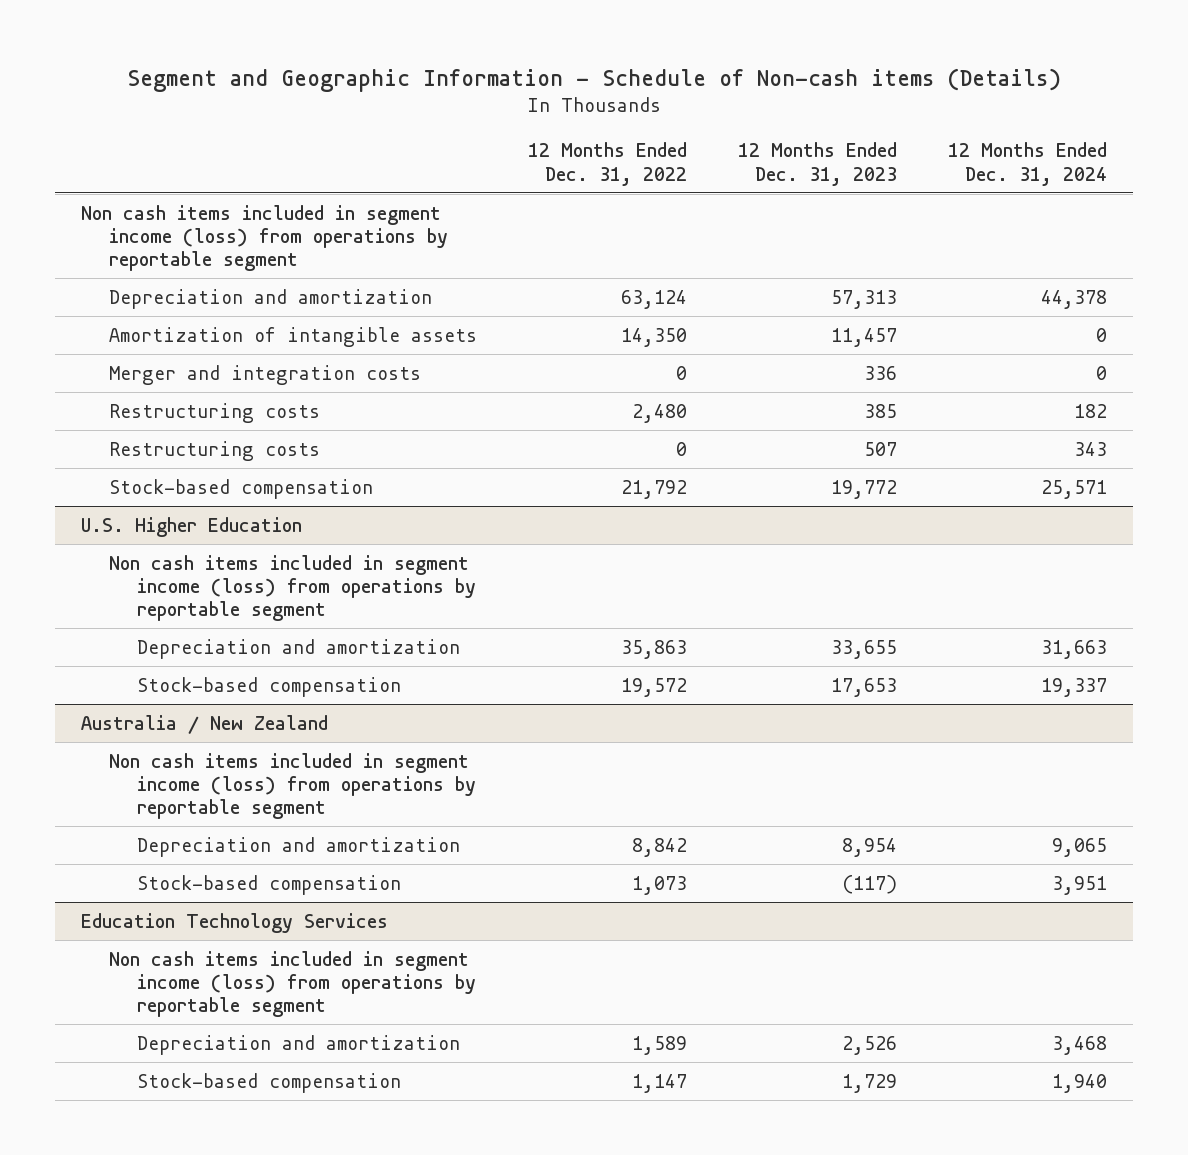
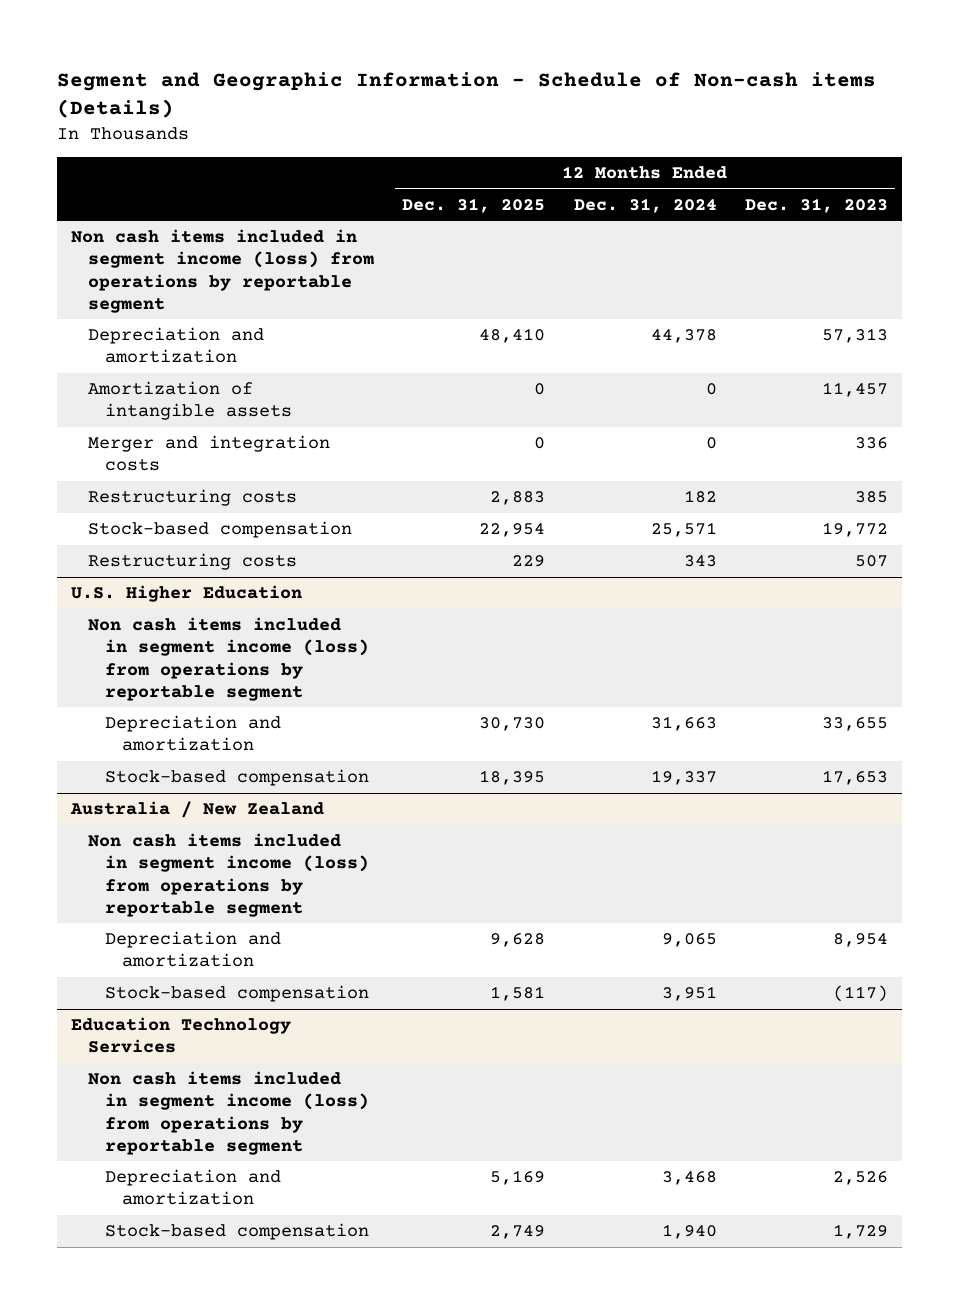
- | 12 Months Ended Dec. 31, 2022 | 12 Months Ended Dec. 31, 2023 | 12 Months Ended Dec. 31, 2024
+ | 12 Months Ended Dec. 31, 2025 | 12 Months Ended Dec. 31, 2024 | 12 Months Ended Dec. 31, 2023
moved down: Restructuring costs | 229 | 343 | 507

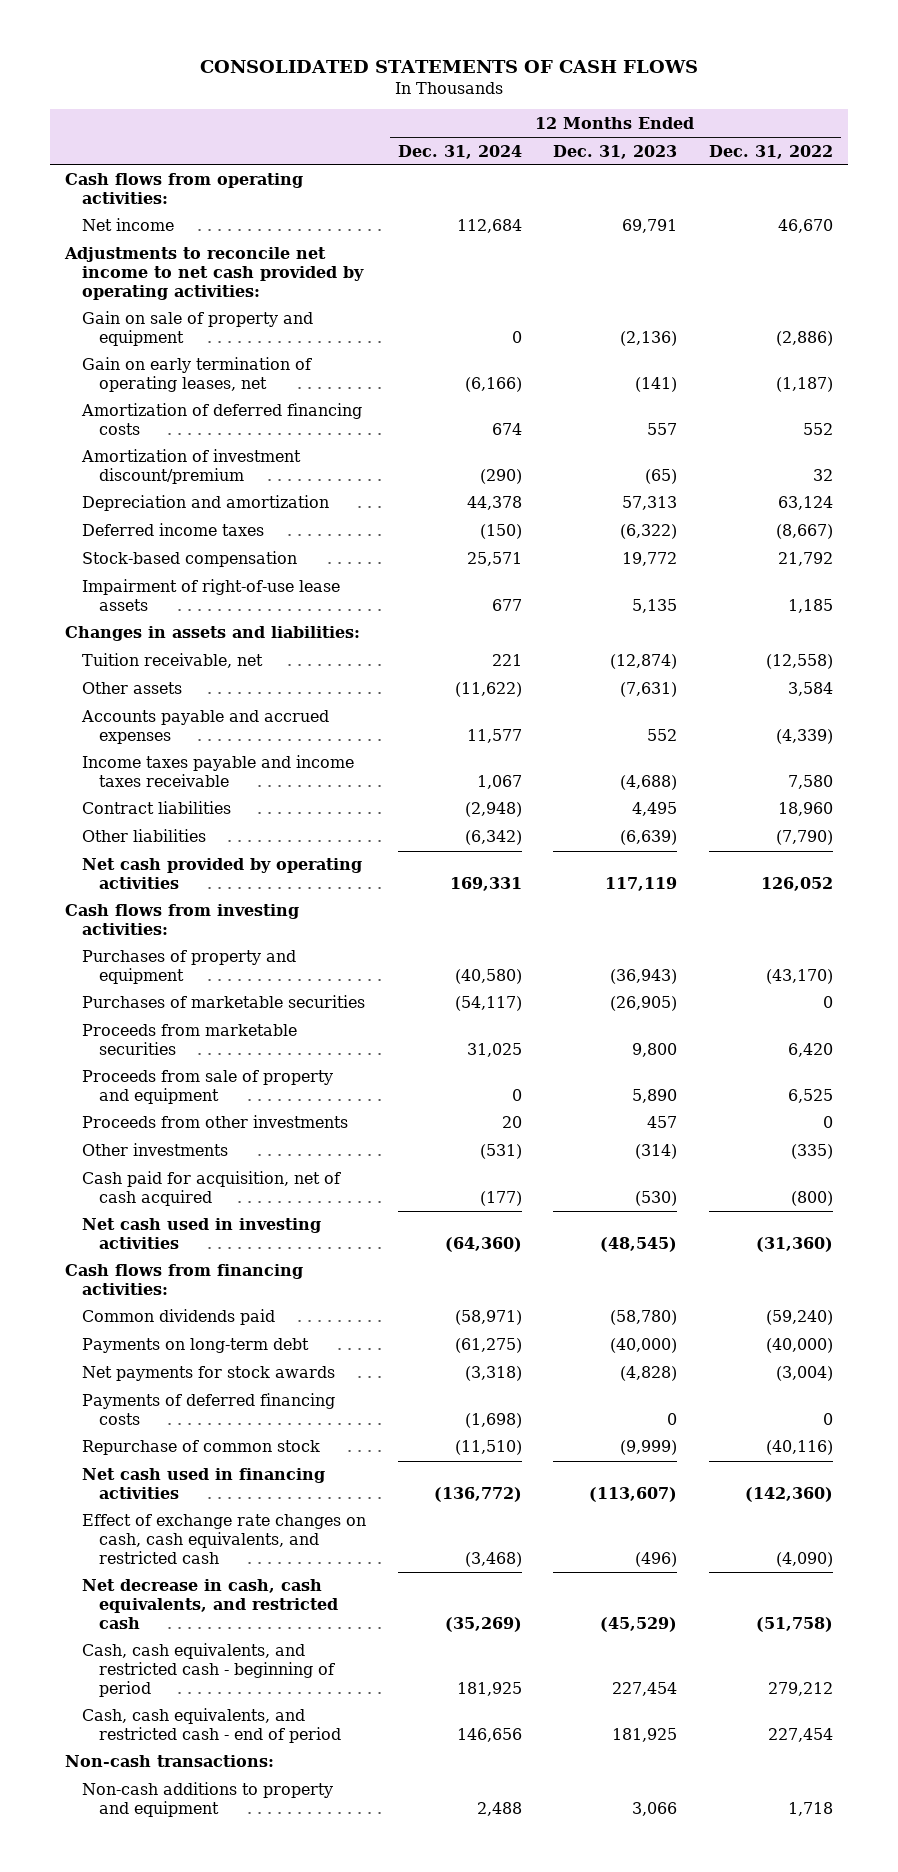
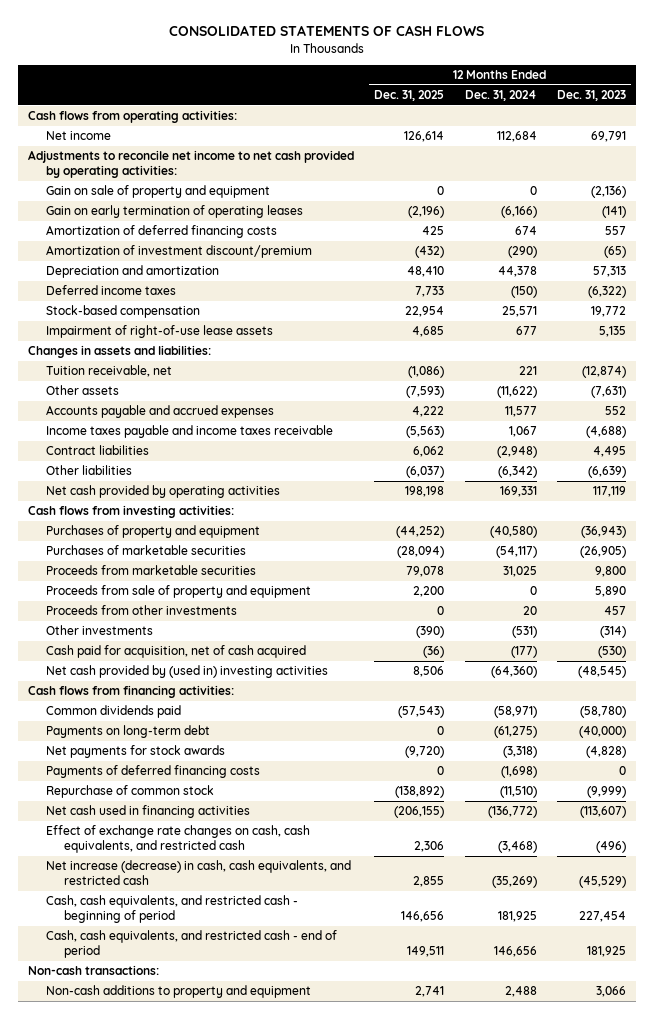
- | 12 Months Ended Dec. 31, 2024 | 12 Months Ended Dec. 31, 2023 | 12 Months Ended Dec. 31, 2022
+ | 12 Months Ended Dec. 31, 2025 | 12 Months Ended Dec. 31, 2024 | 12 Months Ended Dec. 31, 2023
- Gain on early termination of operating leases, net | (6,166) | (141) | (1,187)
+ Gain on early termination of operating leases | (2,196) | (6,166) | (141)
- Net cash used in investing activities | (64,360) | (48,545) | (31,360)
+ Net cash provided by (used in) investing activities | 8,506 | (64,360) | (48,545)
- Net decrease in cash, cash equivalents, and restricted cash | (35,269) | (45,529) | (51,758)
+ Net increase (decrease) in cash, cash equivalents, and restricted cash | 2,855 | (35,269) | (45,529)

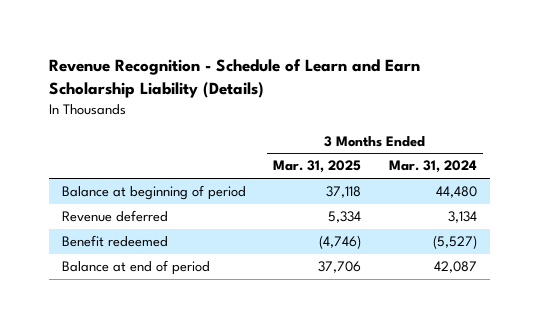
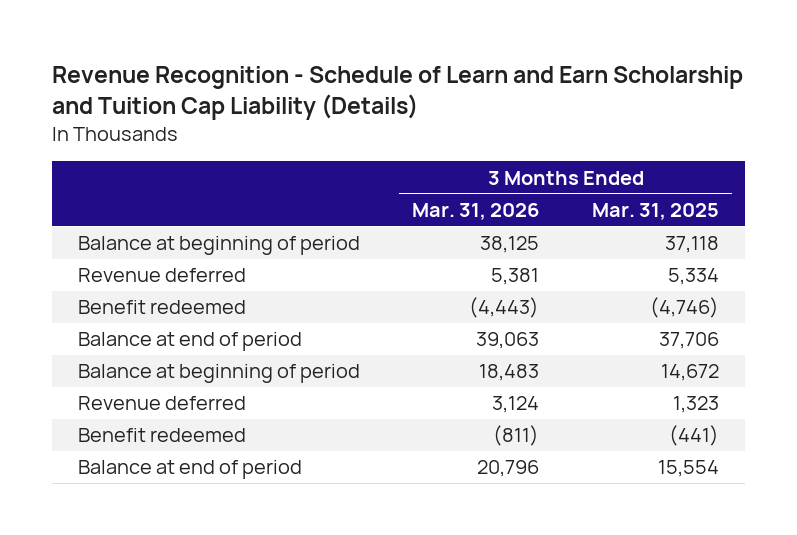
- Revenue Recognition - Schedule of Learn and Earn Scholarship Liability (Details)
+ Revenue Recognition - Schedule of Learn and Earn Scholarship and Tuition Cap Liability (Details)
- | 3 Months Ended Mar. 31, 2025 | 3 Months Ended Mar. 31, 2024
+ | 3 Months Ended Mar. 31, 2026 | 3 Months Ended Mar. 31, 2025
+ Balance at beginning of period | 18,483 | 14,672
+ Revenue deferred | 3,124 | 1,323
+ Benefit redeemed | (811) | (441)
+ Balance at end of period | 20,796 | 15,554

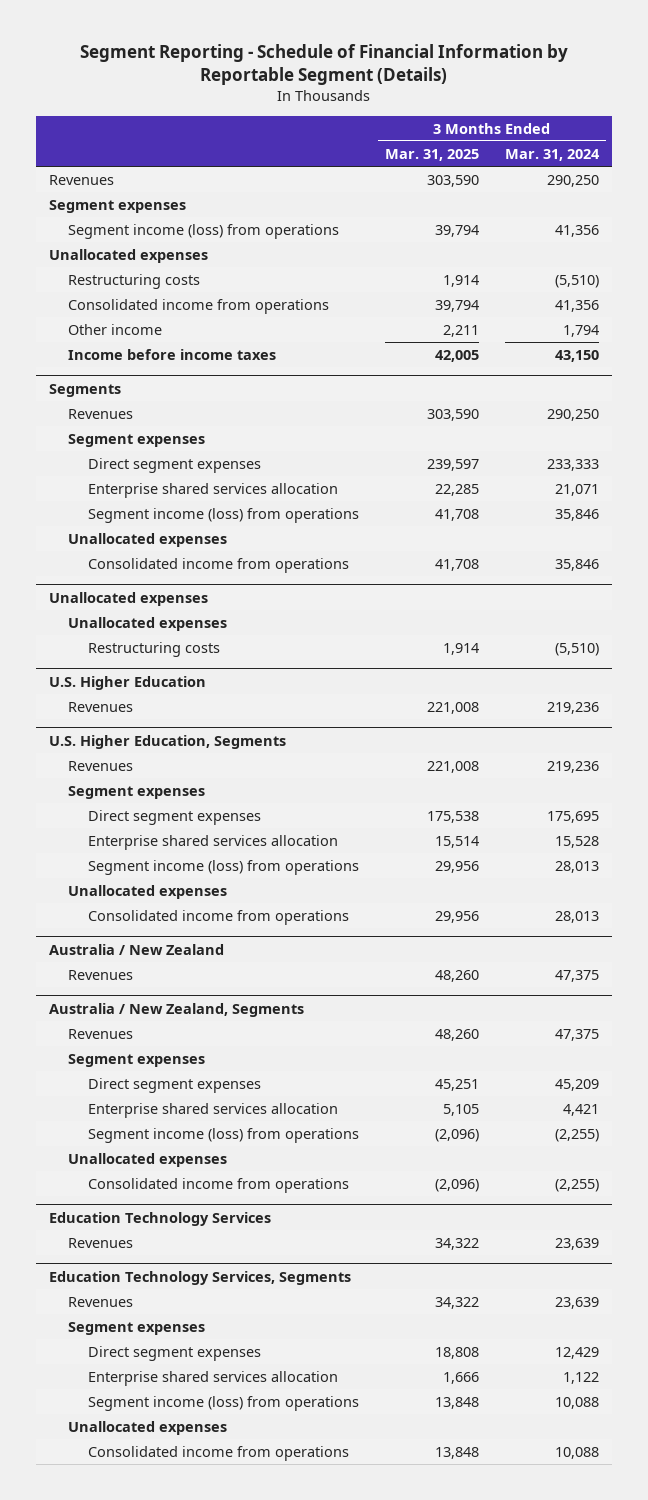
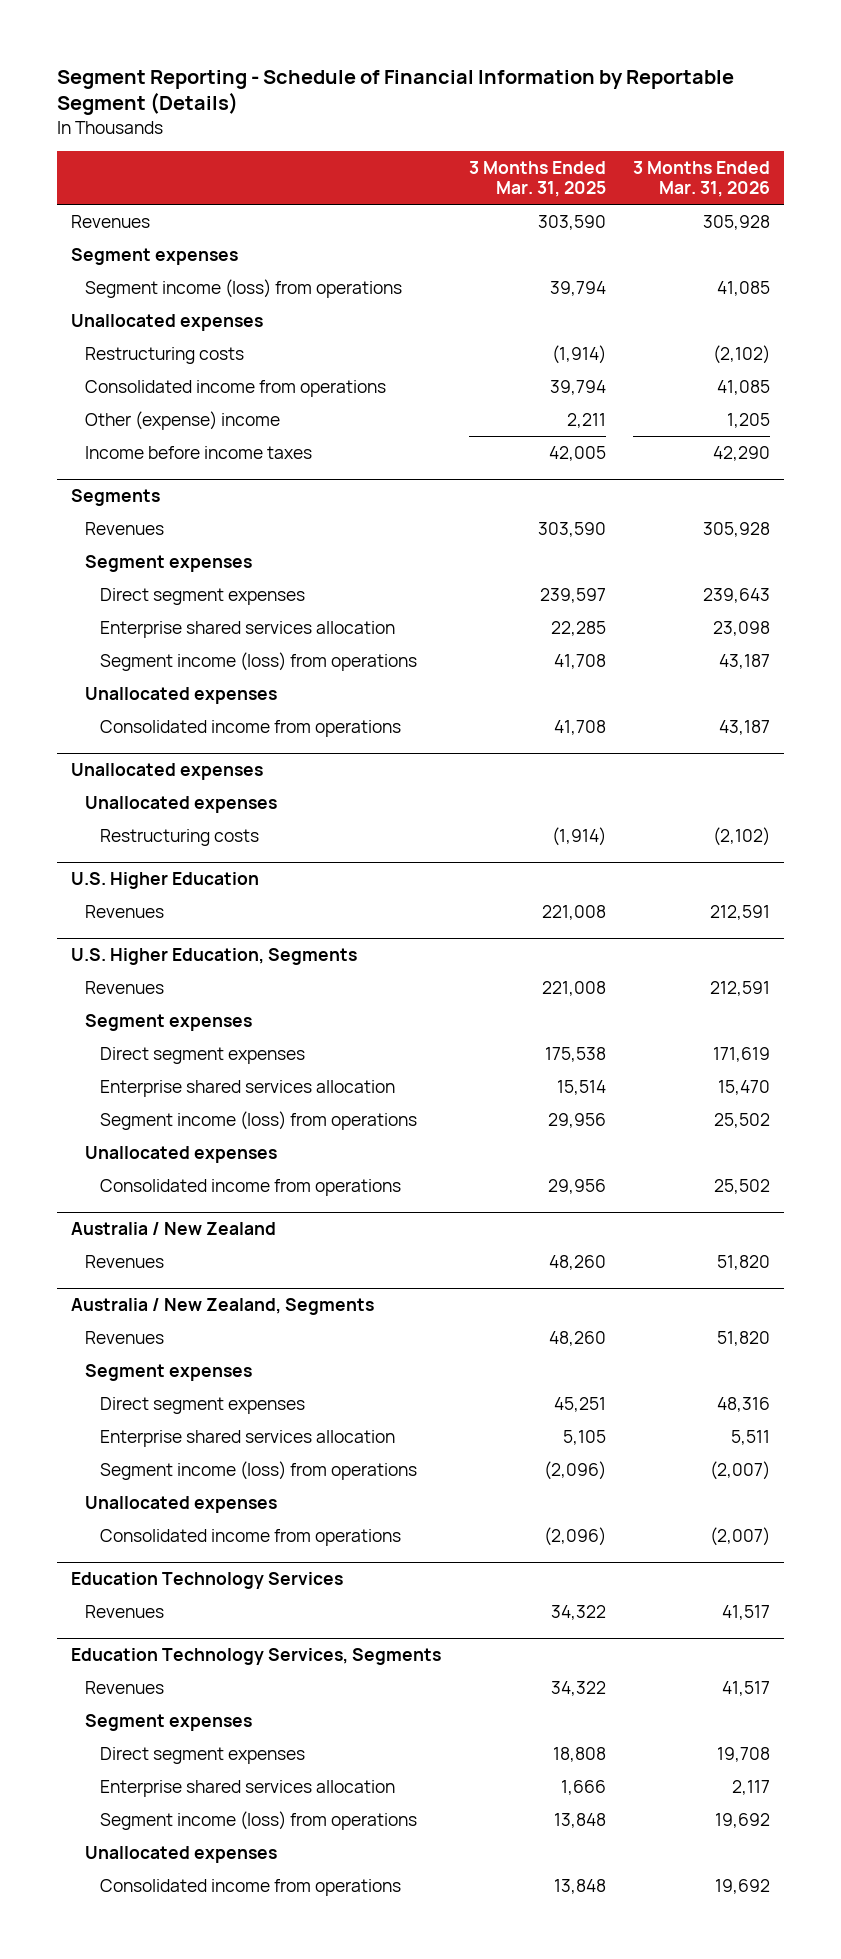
- | 3 Months Ended Mar. 31, 2025 | 3 Months Ended Mar. 31, 2024
+ | 3 Months Ended Mar. 31, 2025 | 3 Months Ended Mar. 31, 2026
- Restructuring costs | 1,914 | (5,510)
+ Restructuring costs | (1,914) | (2,102)
- Other income | 2,211 | 1,794
+ Other (expense) income | 2,211 | 1,205
@ Unallocated expenses
- Restructuring costs | 1,914 | (5,510)
+ Restructuring costs | (1,914) | (2,102)

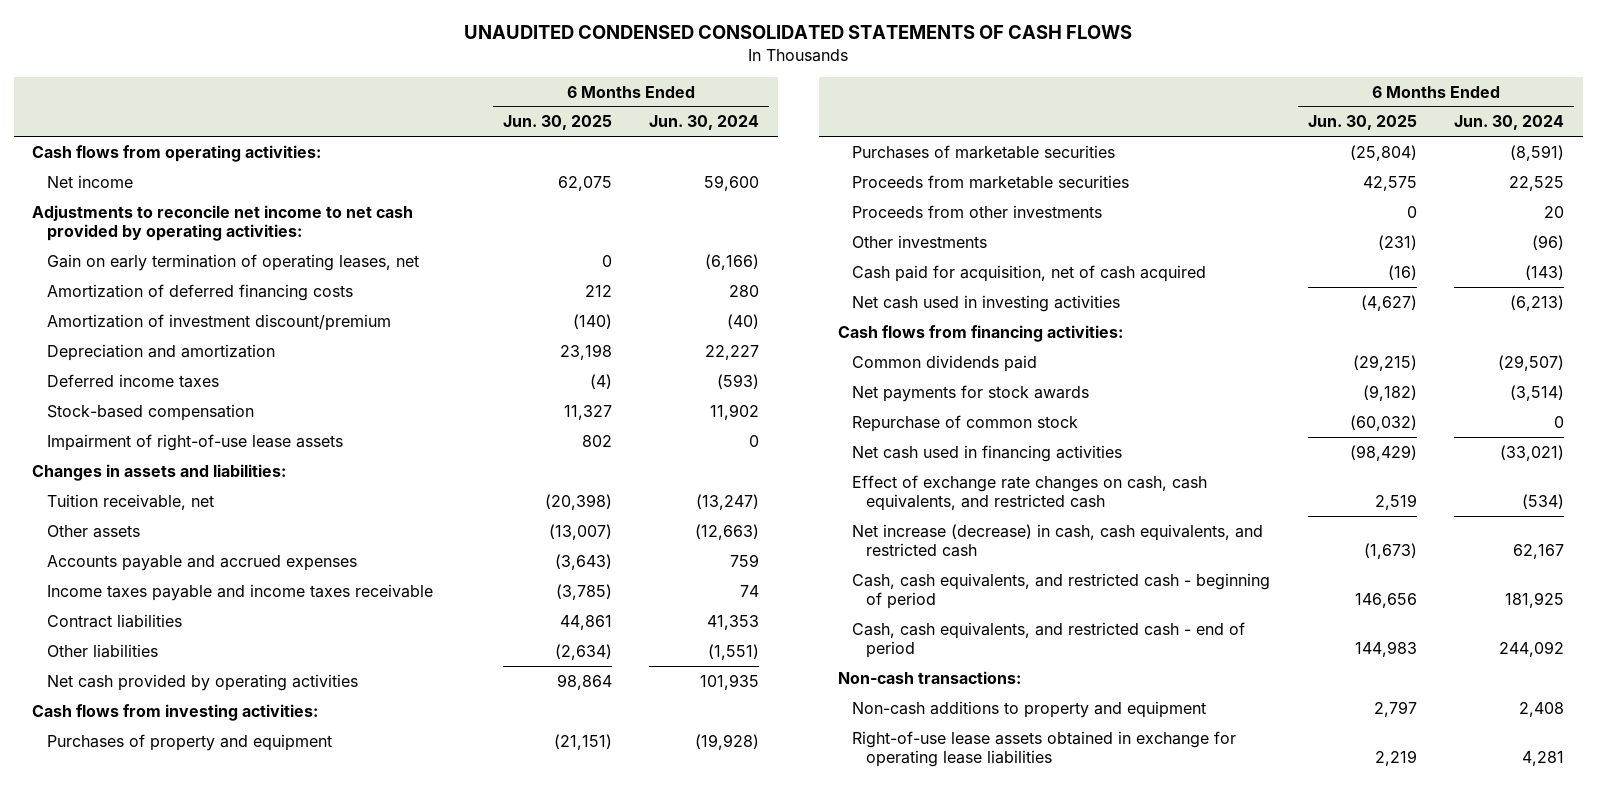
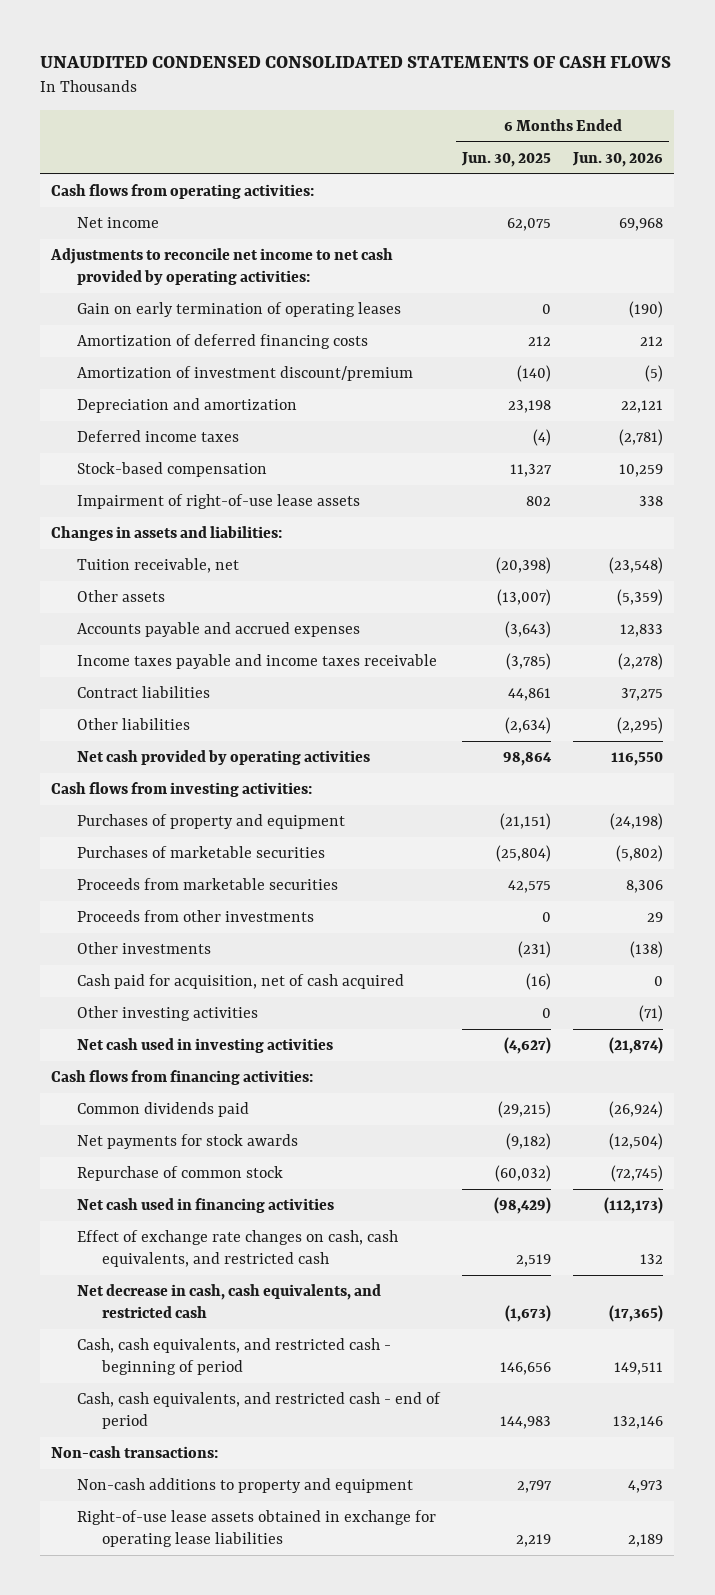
- | 6 Months Ended Jun. 30, 2025 | 6 Months Ended Jun. 30, 2024
+ | 6 Months Ended Jun. 30, 2025 | 6 Months Ended Jun. 30, 2026
- Gain on early termination of operating leases, net | 0 | (6,166)
+ Gain on early termination of operating leases | 0 | (190)
+ Other investing activities | 0 | (71)
- Net increase (decrease) in cash, cash equivalents, and restricted cash | (1,673) | 62,167
+ Net decrease in cash, cash equivalents, and restricted cash | (1,673) | (17,365)

